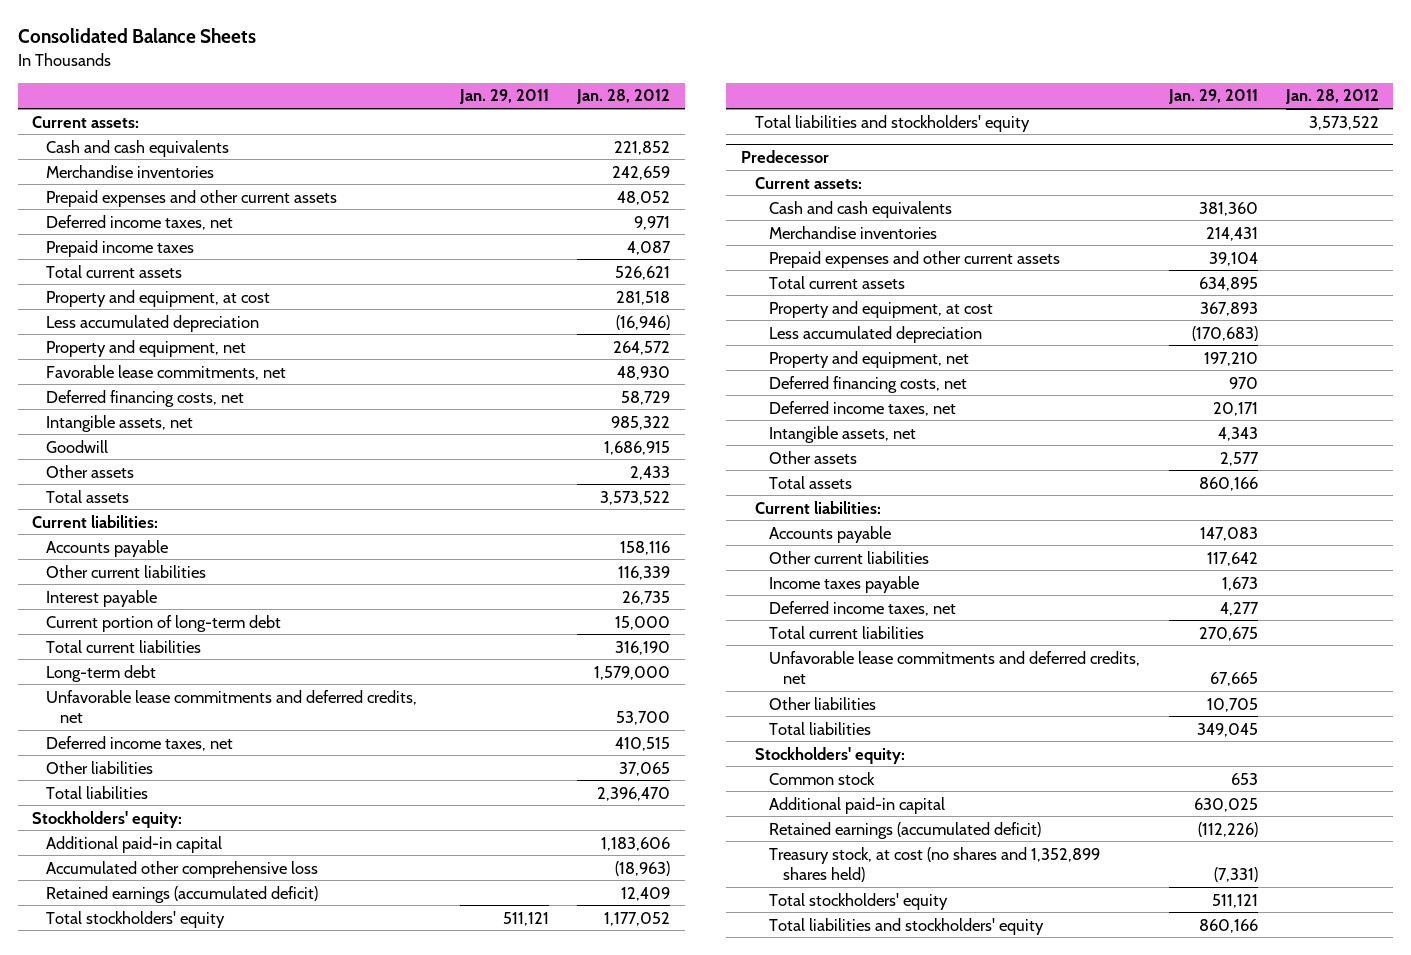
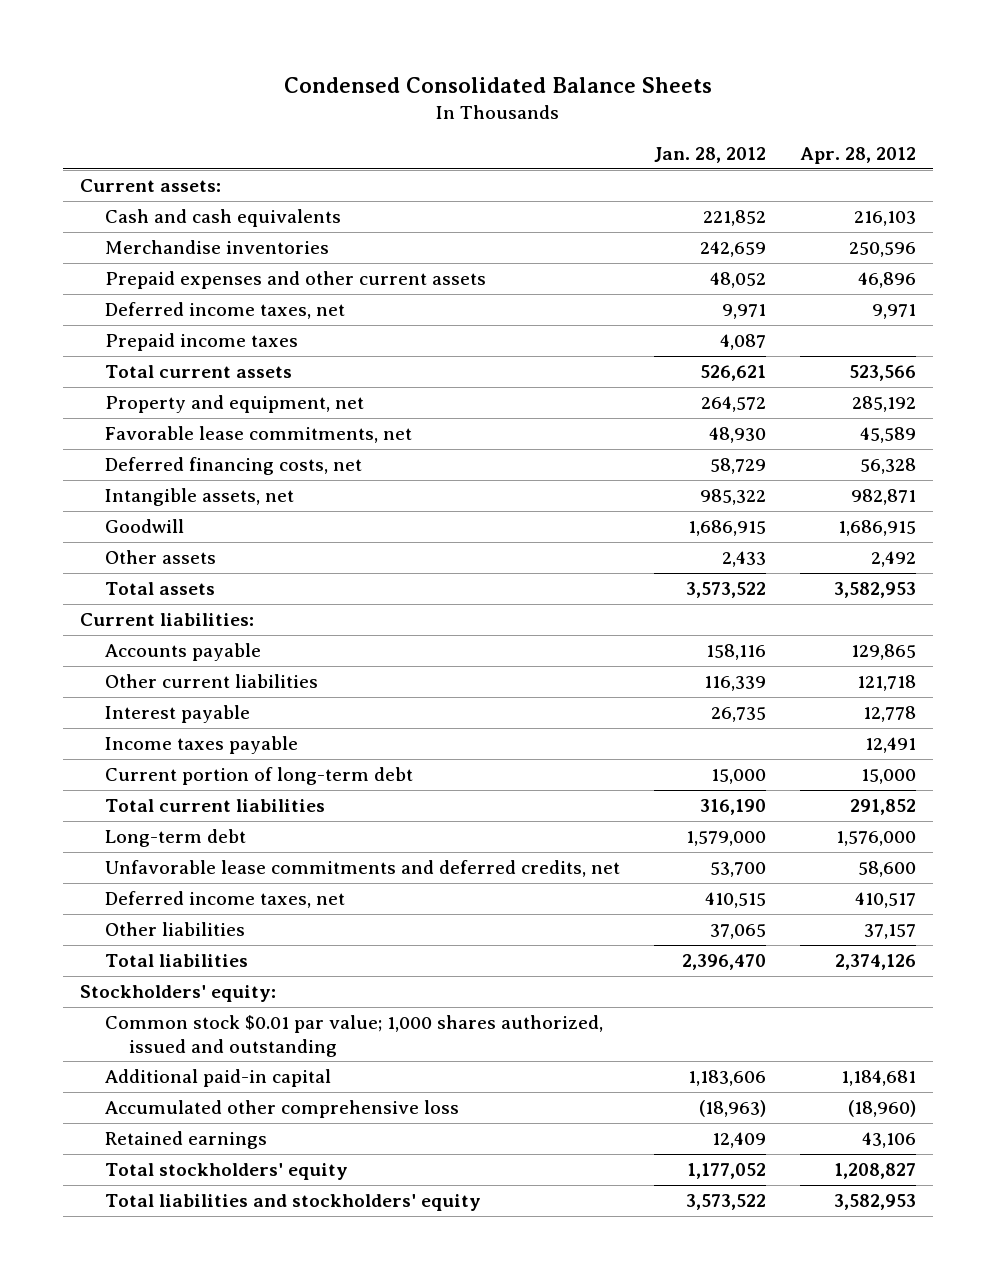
- Consolidated Balance Sheets
+ Condensed Consolidated Balance Sheets
- | Jan. 29, 2011 | Jan. 28, 2012
+ | Jan. 28, 2012 | Apr. 28, 2012
- Property and equipment, at cost | | 281,518
- Less accumulated depreciation | | (16,946)
+ Income taxes payable | | 12,491
+ Common stock $0.01 par value; 1,000 shares authorized, issued and outstanding
- Retained earnings (accumulated deficit) | | 12,409
+ Retained earnings | 12,409 | 43,106
- Predecessor
- Current assets:
- Cash and cash equivalents | 381,360 |
- Merchandise inventories | 214,431 |
- Prepaid expenses and other current assets | 39,104 |
- Total current assets | 634,895 |
- Property and equipment, at cost | 367,893 |
- Less accumulated depreciation | (170,683) |
- Property and equipment, net | 197,210 |
- Deferred financing costs, net | 970 |
- Deferred income taxes, net | 20,171 |
- Intangible assets, net | 4,343 |
- Other assets | 2,577 |
- Total assets | 860,166 |
- Current liabilities:
- Accounts payable | 147,083 |
- Other current liabilities | 117,642 |
- Income taxes payable | 1,673 |
- Deferred income taxes, net | 4,277 |
- Total current liabilities | 270,675 |
- Unfavorable lease commitments and deferred credits, net | 67,665 |
- Other liabilities | 10,705 |
- Total liabilities | 349,045 |
- Stockholders' equity:
- Common stock | 653 |
- Additional paid-in capital | 630,025 |
- Retained earnings (accumulated deficit) | (112,226) |
- Treasury stock, at cost (no shares and 1,352,899 shares held) | (7,331) |
- Total stockholders' equity | 511,121 |
- Total liabilities and stockholders' equity | 860,166 |

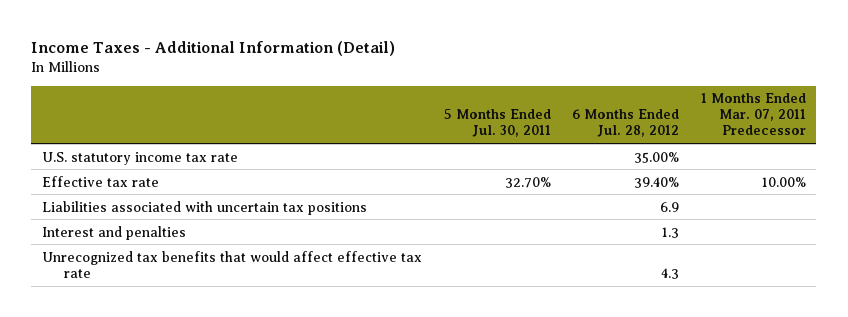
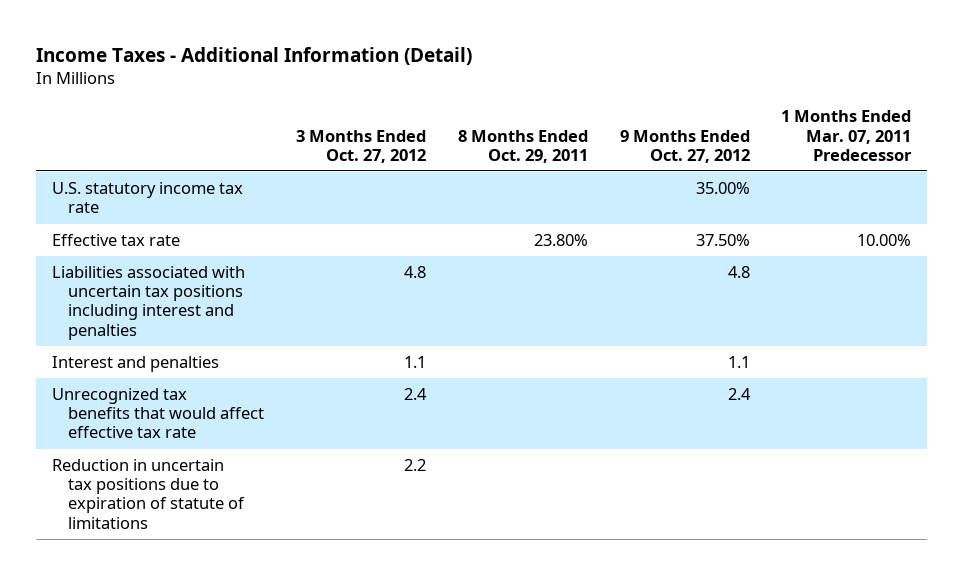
- | 5 Months Ended Jul. 30, 2011 | 6 Months Ended Jul. 28, 2012 | 1 Months Ended Mar. 07, 2011 Predecessor
+ | 3 Months Ended Oct. 27, 2012 | 8 Months Ended Oct. 29, 2011 | 9 Months Ended Oct. 27, 2012 | 1 Months Ended Mar. 07, 2011 Predecessor
- Liabilities associated with uncertain tax positions | | 6.9 |
+ Liabilities associated with uncertain tax positions including interest and penalties | 4.8 | | 4.8 |
+ Reduction in uncertain tax positions due to expiration of statute of limitations | 2.2 | | |

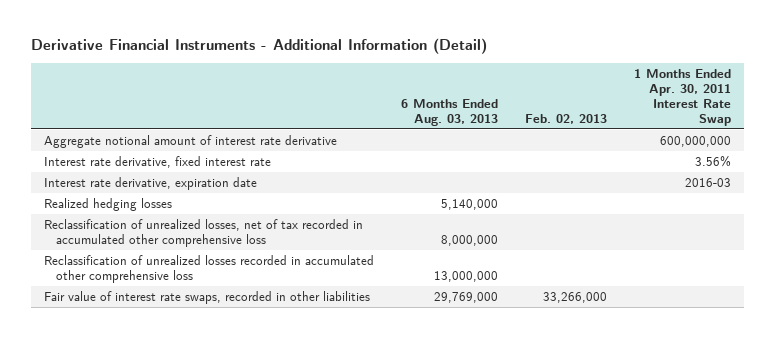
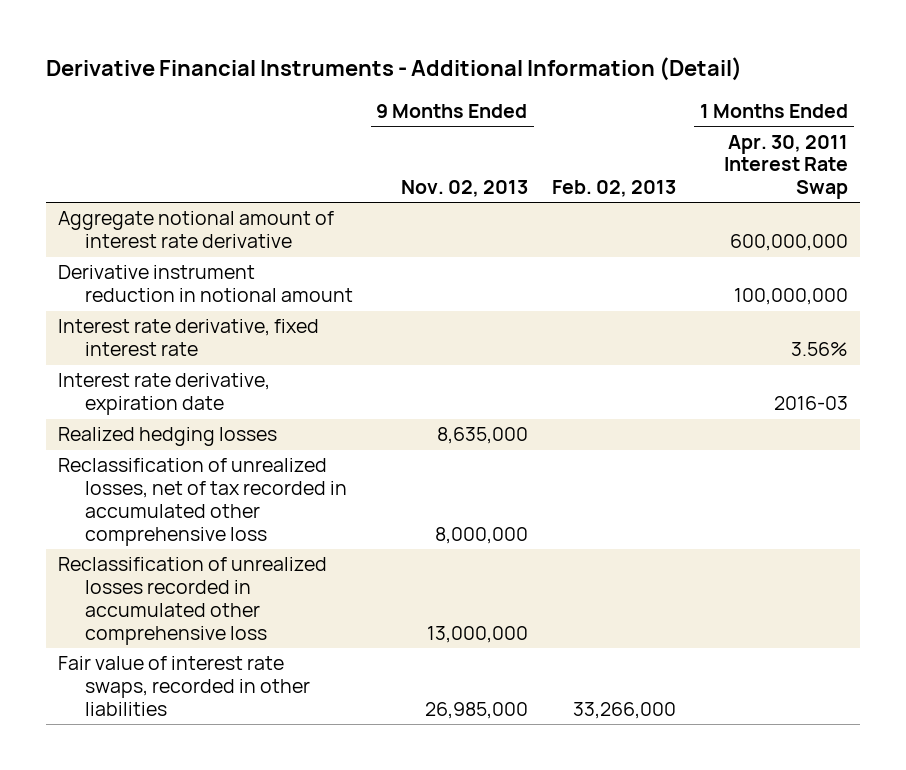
- | 6 Months Ended Aug. 03, 2013 | Feb. 02, 2013 | 1 Months Ended Apr. 30, 2011 Interest Rate Swap
+ | 9 Months Ended Nov. 02, 2013 | Feb. 02, 2013 | 1 Months Ended Apr. 30, 2011 Interest Rate Swap
+ Derivative instrument reduction in notional amount | | | 100,000,000

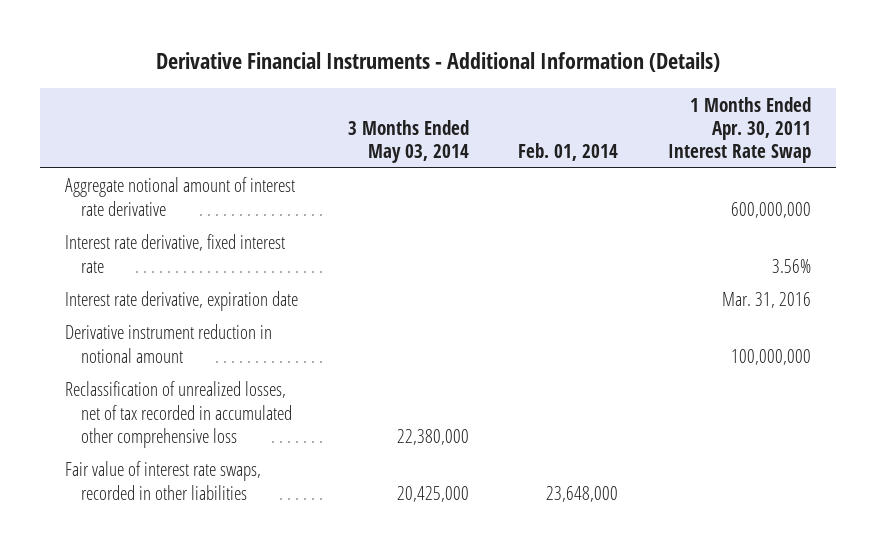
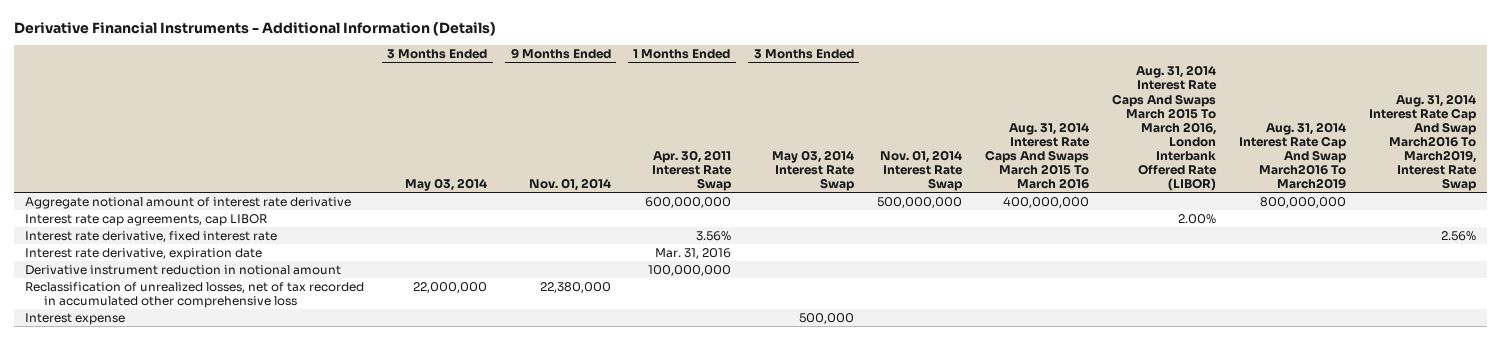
- | 3 Months Ended May 03, 2014 | Feb. 01, 2014 | 1 Months Ended Apr. 30, 2011 Interest Rate Swap
+ | 3 Months Ended May 03, 2014 | 9 Months Ended Nov. 01, 2014 | 1 Months Ended Apr. 30, 2011 Interest Rate Swap | 3 Months Ended May 03, 2014 Interest Rate Swap | Nov. 01, 2014 Interest Rate Swap | Aug. 31, 2014 Interest Rate Caps And Swaps March 2015 To March 2016 | Aug. 31, 2014 Interest Rate Caps And Swaps March 2015 To March 2016, London Interbank Offered Rate (LIBOR) | Aug. 31, 2014 Interest Rate Cap And Swap March2016 To March2019 | Aug. 31, 2014 Interest Rate Cap And Swap March2016 To March2019, Interest Rate Swap
+ Interest rate cap agreements, cap LIBOR | | | | | | | 2.00% | |
- Reclassification of unrealized losses, net of tax recorded in accumulated other comprehensive loss | 22,380,000 | |
- Fair value of interest rate swaps, recorded in other liabilities | 20,425,000 | 23,648,000 |
+ Reclassification of unrealized losses, net of tax recorded in accumulated other comprehensive loss | 22,000,000 | 22,380,000 | | | | | | |
+ Interest expense | | | | 500,000 | | | | |

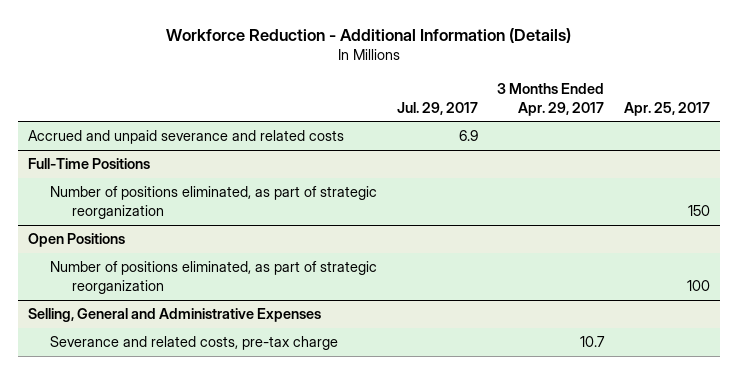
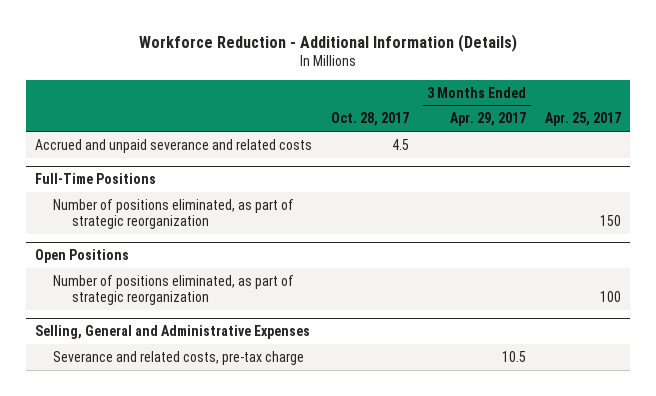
- | Jul. 29, 2017 | 3 Months Ended Apr. 29, 2017 | Apr. 25, 2017
+ | Oct. 28, 2017 | 3 Months Ended Apr. 29, 2017 | Apr. 25, 2017
@ Selling, General and Administrative Expenses
- Severance and related costs, pre-tax charge | | 10.7 |
+ Severance and related costs, pre-tax charge | | 10.5 |

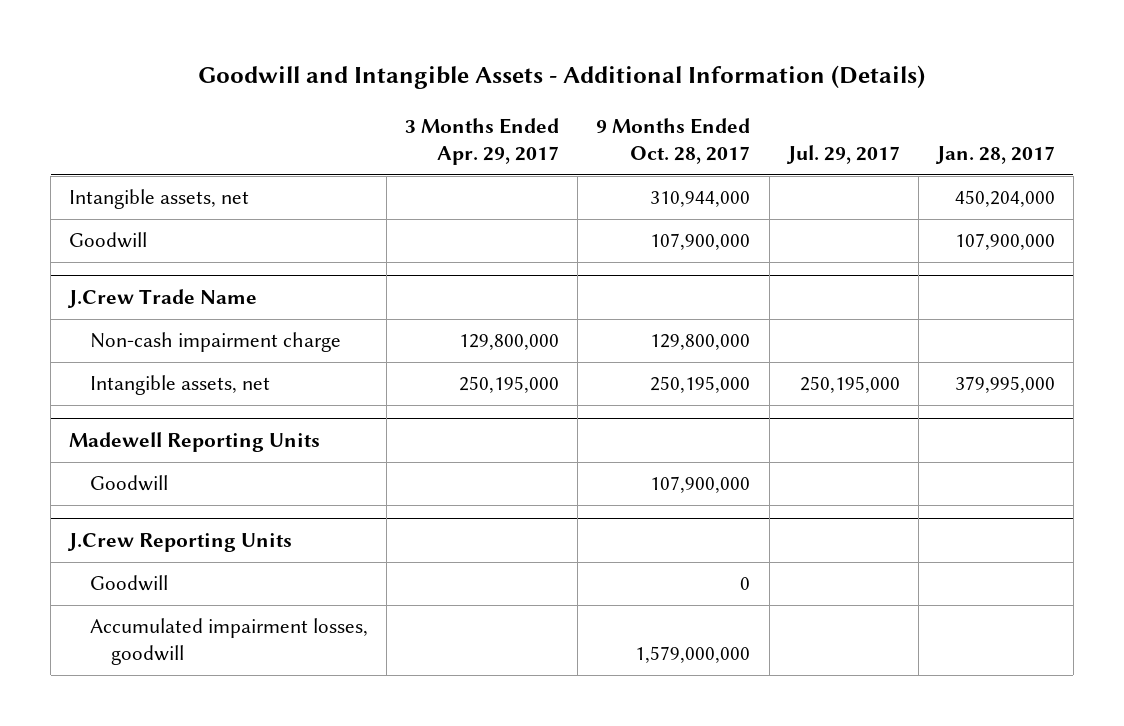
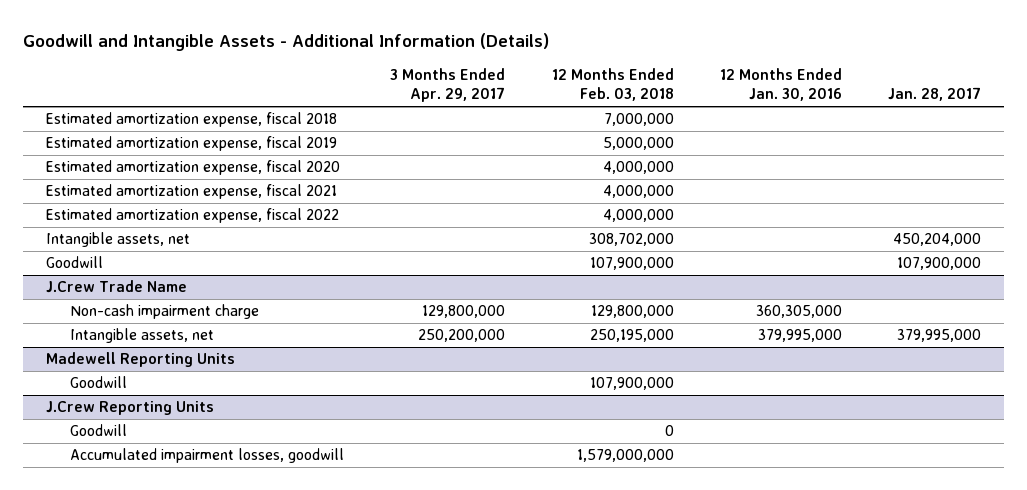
- | 3 Months Ended Apr. 29, 2017 | 9 Months Ended Oct. 28, 2017 | Jul. 29, 2017 | Jan. 28, 2017
+ | 3 Months Ended Apr. 29, 2017 | 12 Months Ended Feb. 03, 2018 | 12 Months Ended Jan. 30, 2016 | Jan. 28, 2017
+ Estimated amortization expense, fiscal 2018 | | 7,000,000 | |
+ Estimated amortization expense, fiscal 2019 | | 5,000,000 | |
+ Estimated amortization expense, fiscal 2020 | | 4,000,000 | |
+ Estimated amortization expense, fiscal 2021 | | 4,000,000 | |
+ Estimated amortization expense, fiscal 2022 | | 4,000,000 | |
@ J.Crew Trade Name
- Intangible assets, net | 250,195,000 | 250,195,000 | 250,195,000 | 379,995,000
+ Intangible assets, net | 250,200,000 | 250,195,000 | 379,995,000 | 379,995,000

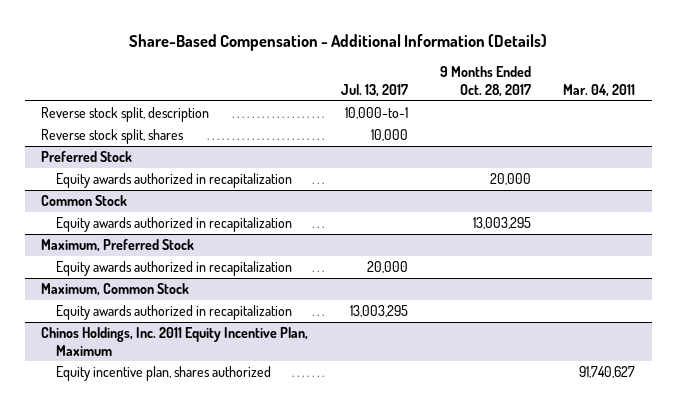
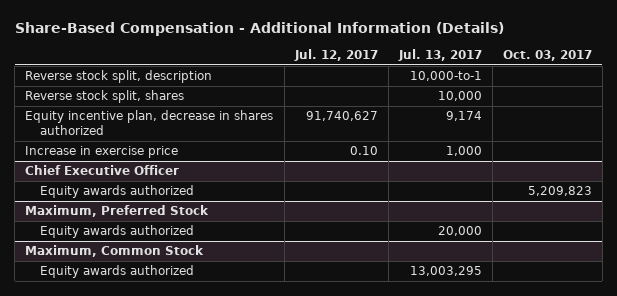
- | Jul. 13, 2017 | 9 Months Ended Oct. 28, 2017 | Mar. 04, 2011
+ | Jul. 12, 2017 | Jul. 13, 2017 | Oct. 03, 2017
- Preferred Stock
- Equity awards authorized in recapitalization | | 20,000 |
- Common Stock
- Equity awards authorized in recapitalization | | 13,003,295 |
+ Equity incentive plan, decrease in shares authorized | 91,740,627 | 9,174 |
+ Increase in exercise price | 0.10 | 1,000 |
+ Chief Executive Officer
+ Equity awards authorized | | | 5,209,823
@ Maximum, Preferred Stock
- Equity awards authorized in recapitalization | 20,000 | |
+ Equity awards authorized | | 20,000 |
@ Maximum, Common Stock
- Equity awards authorized in recapitalization | 13,003,295 | |
- Chinos Holdings, Inc. 2011 Equity Incentive Plan, Maximum
- Equity incentive plan, shares authorized | | | 91,740,627
@ Maximum, Common Stock
+ Equity awards authorized | | 13,003,295 |

